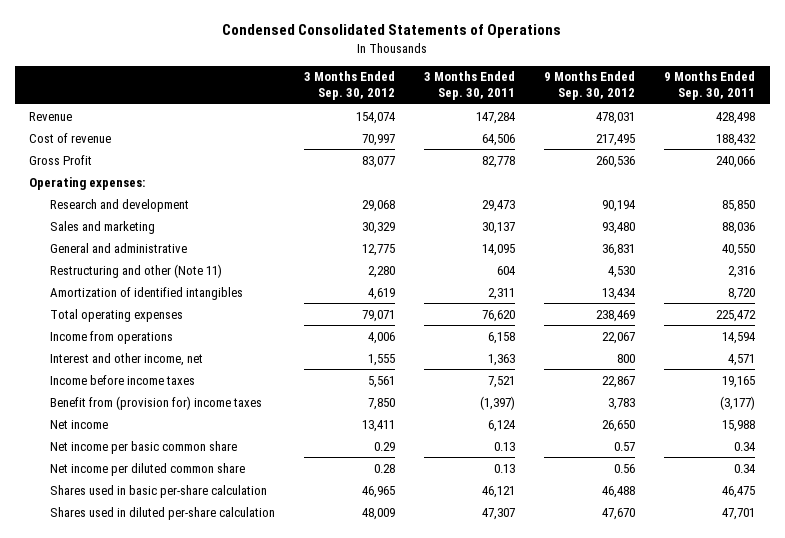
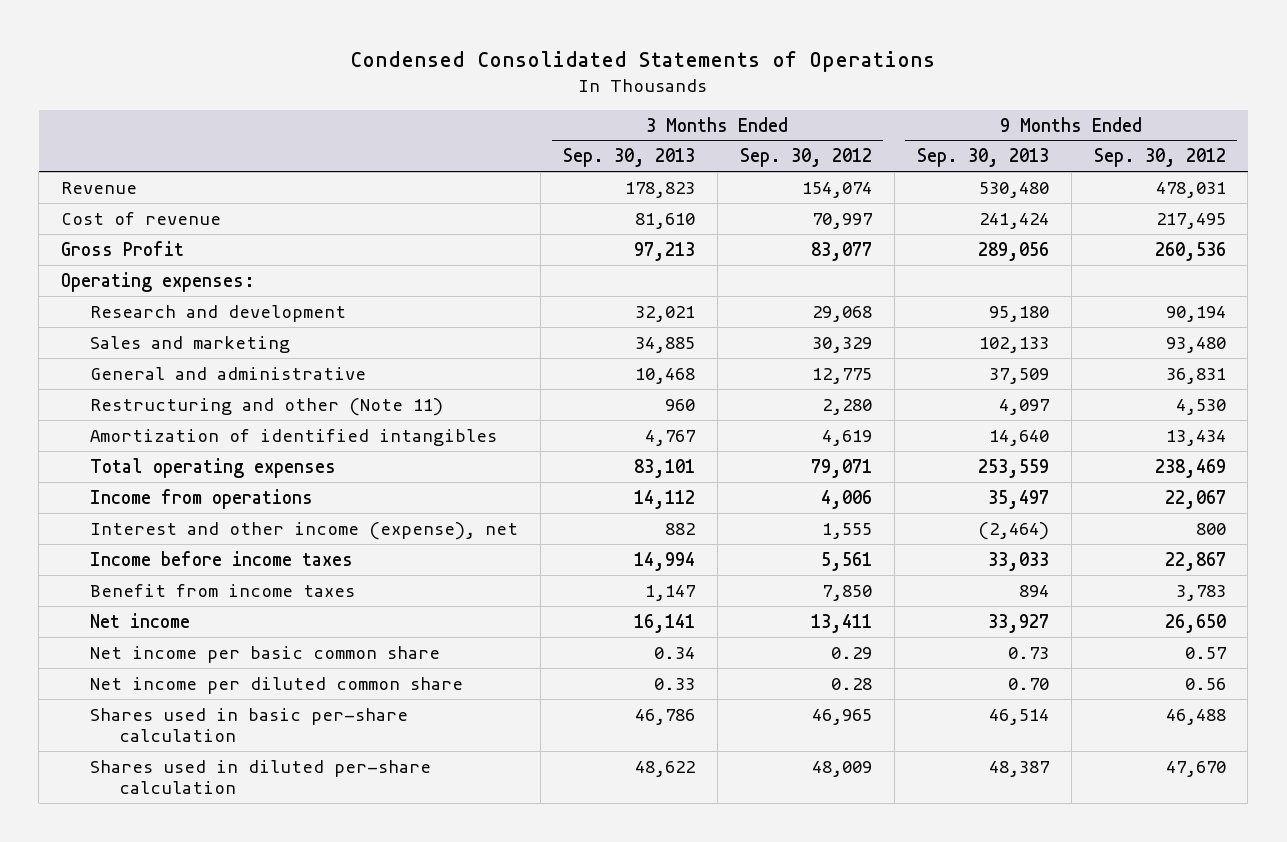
- | 3 Months Ended Sep. 30, 2012 | 3 Months Ended Sep. 30, 2011 | 9 Months Ended Sep. 30, 2012 | 9 Months Ended Sep. 30, 2011
+ | 3 Months Ended Sep. 30, 2013 | 3 Months Ended Sep. 30, 2012 | 9 Months Ended Sep. 30, 2013 | 9 Months Ended Sep. 30, 2012
- Interest and other income, net | 1,555 | 1,363 | 800 | 4,571
+ Interest and other income (expense), net | 882 | 1,555 | (2,464) | 800
- Benefit from (provision for) income taxes | 7,850 | (1,397) | 3,783 | (3,177)
+ Benefit from income taxes | 1,147 | 7,850 | 894 | 3,783

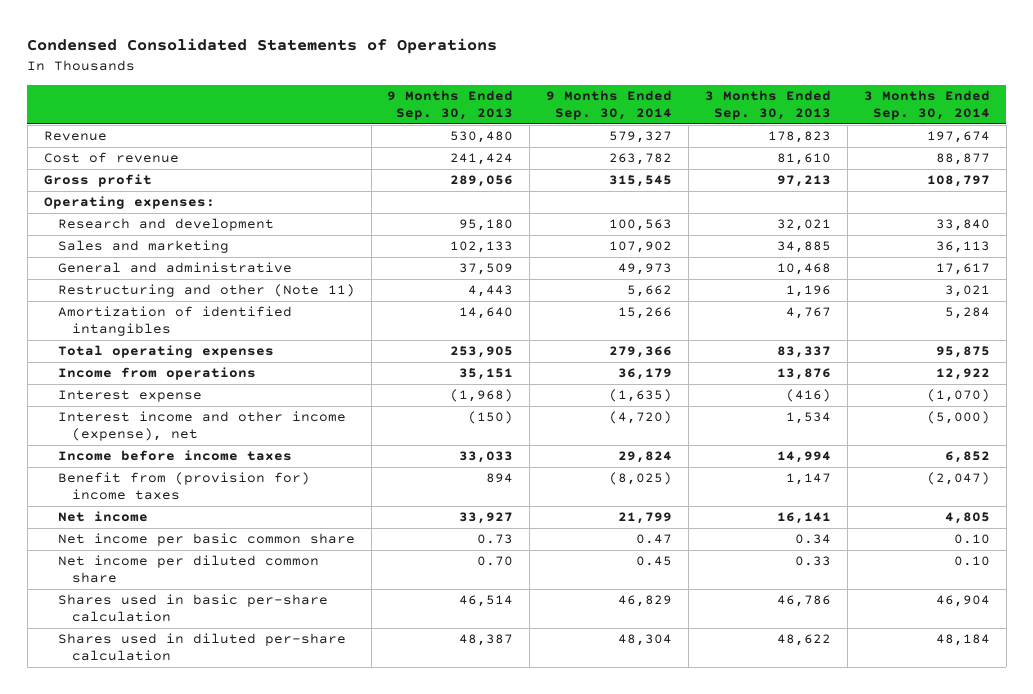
- | 3 Months Ended Sep. 30, 2013 | 3 Months Ended Sep. 30, 2012 | 9 Months Ended Sep. 30, 2013 | 9 Months Ended Sep. 30, 2012
+ | 9 Months Ended Sep. 30, 2013 | 9 Months Ended Sep. 30, 2014 | 3 Months Ended Sep. 30, 2013 | 3 Months Ended Sep. 30, 2014
- Gross Profit | 97,213 | 83,077 | 289,056 | 260,536
+ Gross profit | 289,056 | 315,545 | 97,213 | 108,797
- Restructuring and other (Note 11) | 960 | 2,280 | 4,097 | 4,530
+ Restructuring and other (Note 11) | 4,443 | 5,662 | 1,196 | 3,021
- Total operating expenses | 83,101 | 79,071 | 253,559 | 238,469
- Income from operations | 14,112 | 4,006 | 35,497 | 22,067
- Interest and other income (expense), net | 882 | 1,555 | (2,464) | 800
+ Total operating expenses | 253,905 | 279,366 | 83,337 | 95,875
+ Income from operations | 35,151 | 36,179 | 13,876 | 12,922
+ Interest expense | (1,968) | (1,635) | (416) | (1,070)
+ Interest income and other income (expense), net | (150) | (4,720) | 1,534 | (5,000)
- Benefit from income taxes | 1,147 | 7,850 | 894 | 3,783
+ Benefit from (provision for) income taxes | 894 | (8,025) | 1,147 | (2,047)

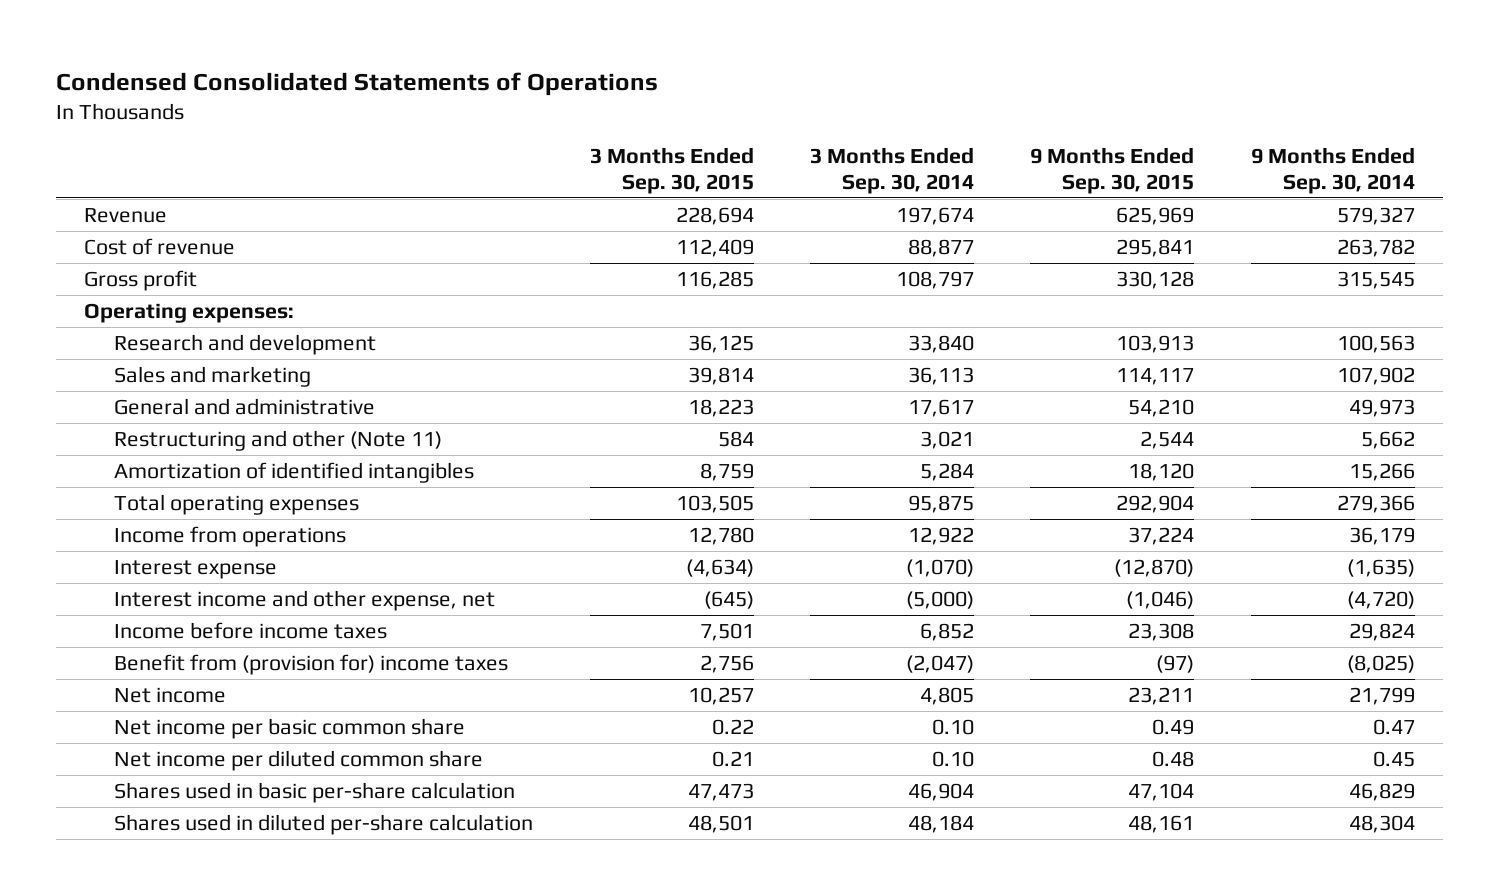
- | 9 Months Ended Sep. 30, 2013 | 9 Months Ended Sep. 30, 2014 | 3 Months Ended Sep. 30, 2013 | 3 Months Ended Sep. 30, 2014
+ | 3 Months Ended Sep. 30, 2015 | 3 Months Ended Sep. 30, 2014 | 9 Months Ended Sep. 30, 2015 | 9 Months Ended Sep. 30, 2014
- Interest income and other income (expense), net | (150) | (4,720) | 1,534 | (5,000)
+ Interest income and other expense, net | (645) | (5,000) | (1,046) | (4,720)

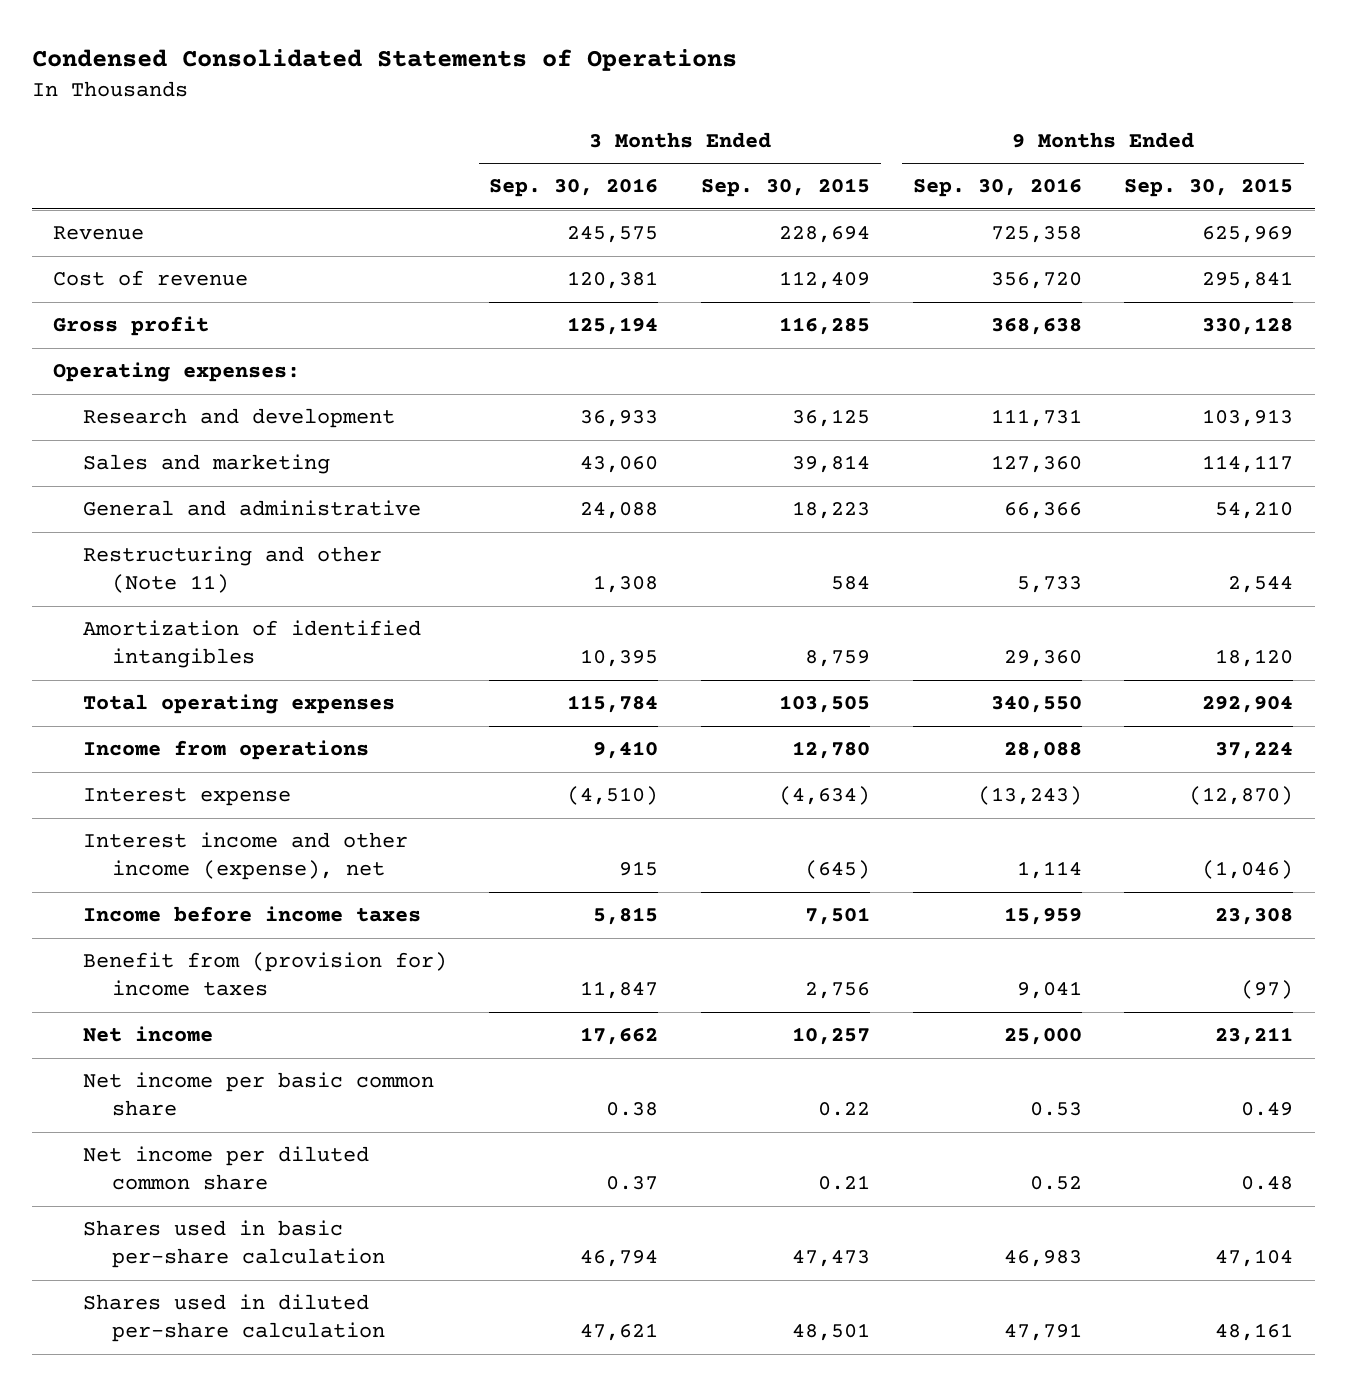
- | 3 Months Ended Sep. 30, 2015 | 3 Months Ended Sep. 30, 2014 | 9 Months Ended Sep. 30, 2015 | 9 Months Ended Sep. 30, 2014
+ | 3 Months Ended Sep. 30, 2016 | 3 Months Ended Sep. 30, 2015 | 9 Months Ended Sep. 30, 2016 | 9 Months Ended Sep. 30, 2015
- Interest income and other expense, net | (645) | (5,000) | (1,046) | (4,720)
+ Interest income and other income (expense), net | 915 | (645) | 1,114 | (1,046)

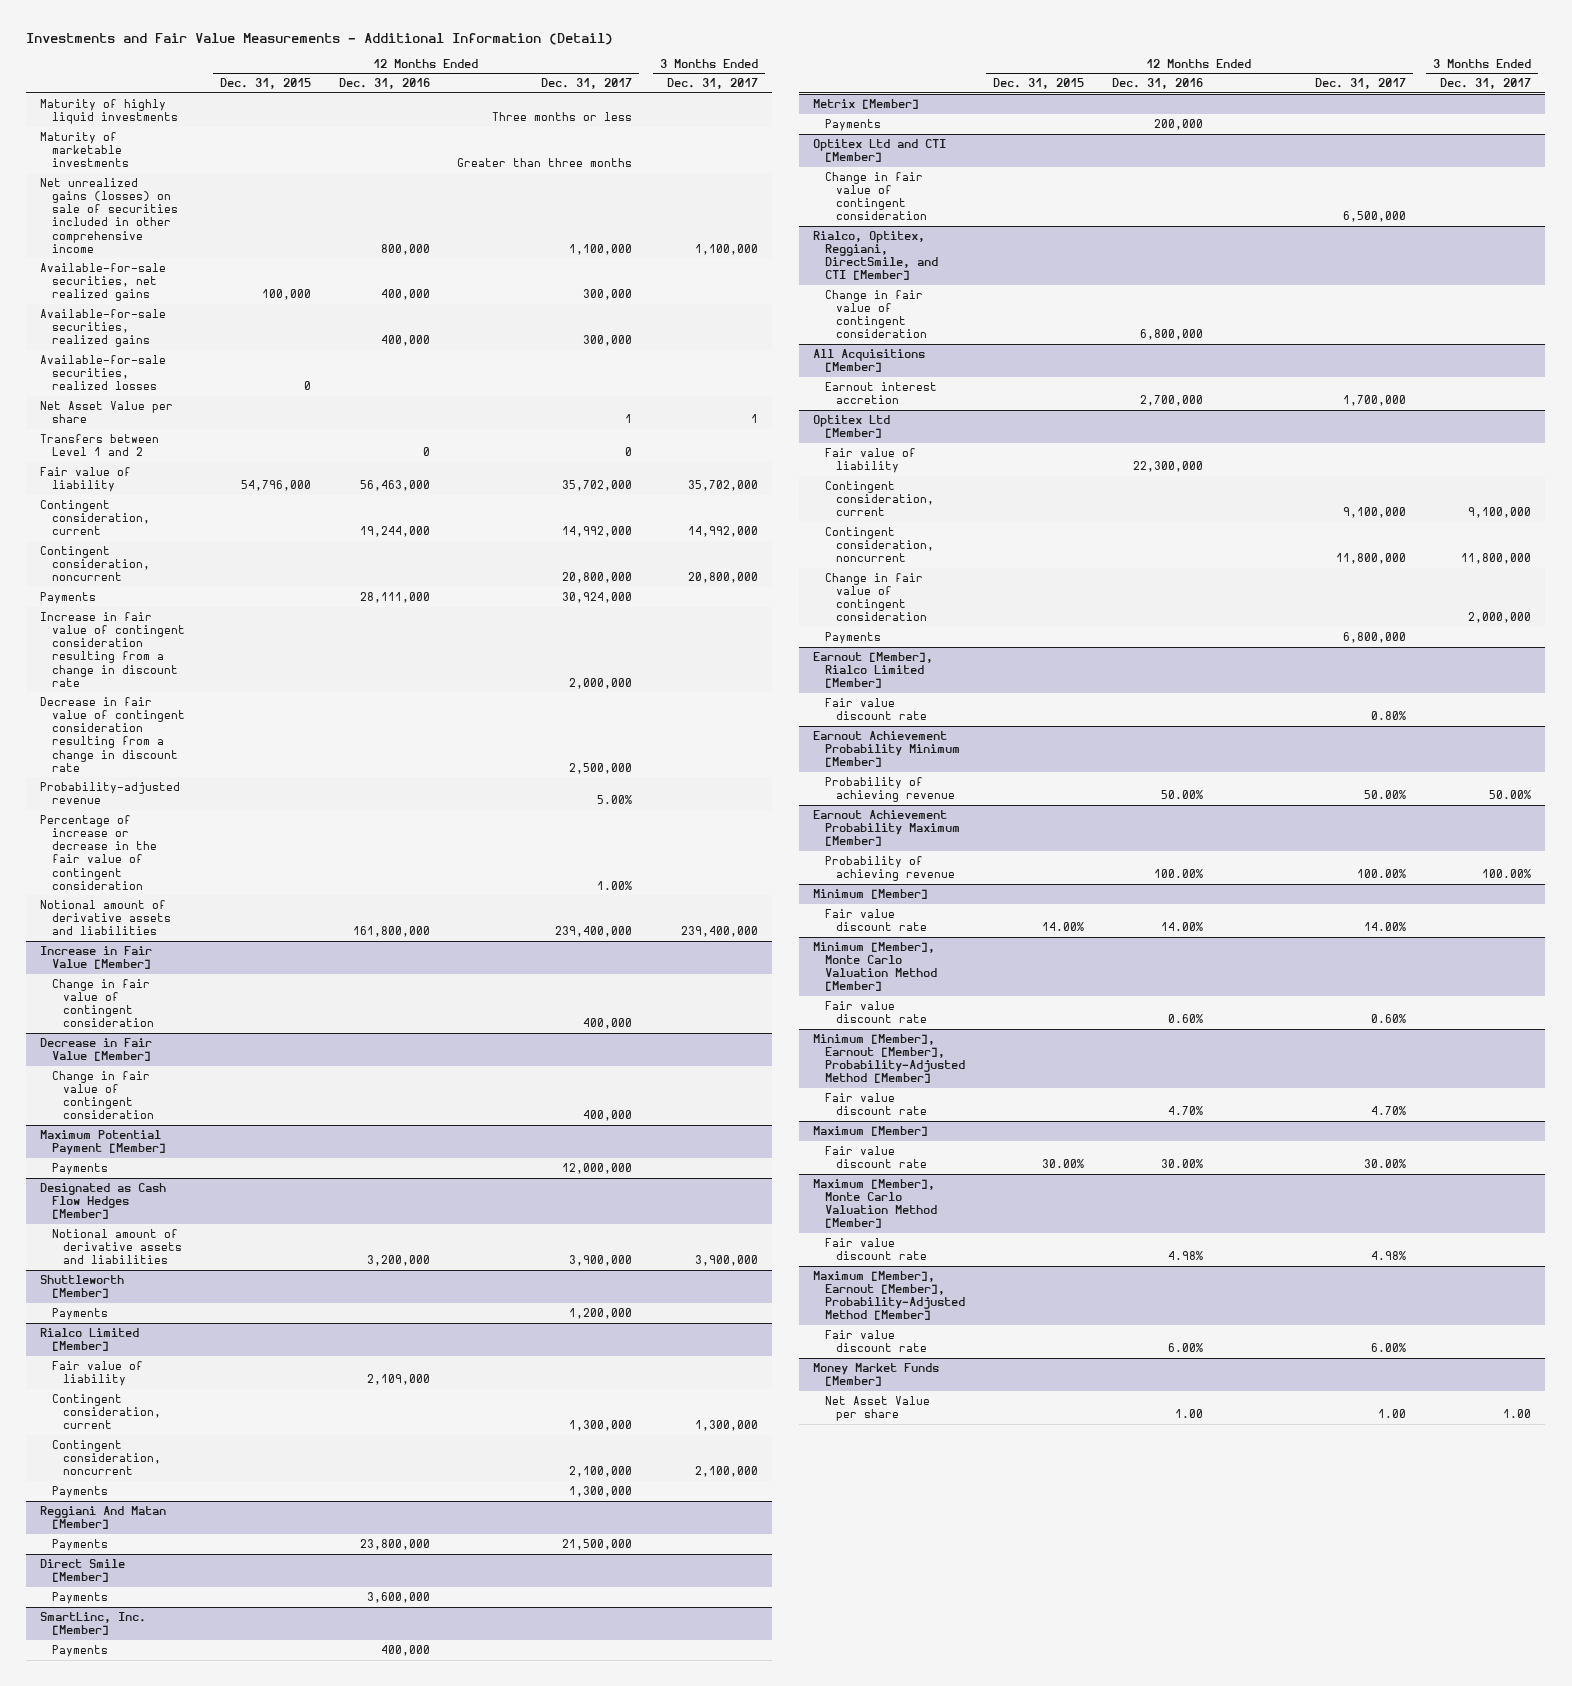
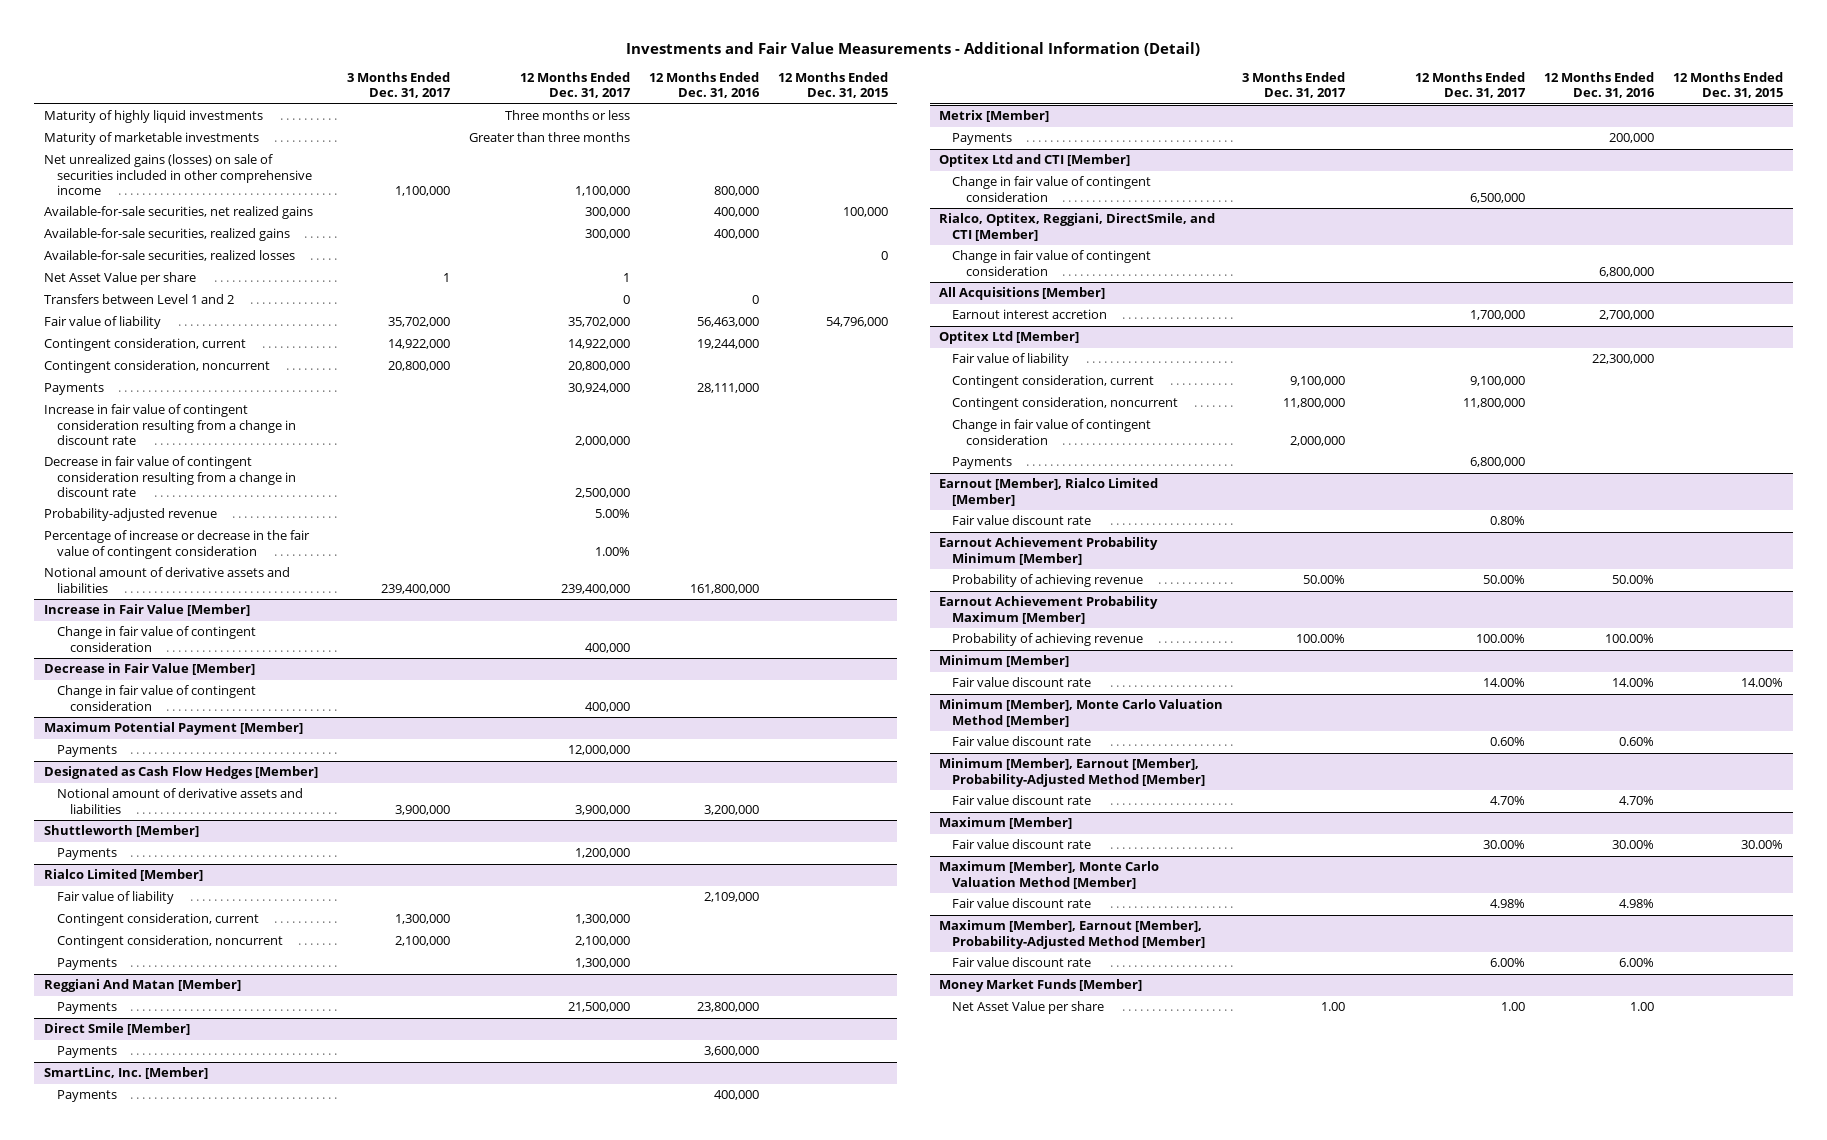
- | 12 Months Ended Dec. 31, 2015 | 12 Months Ended Dec. 31, 2016 | 12 Months Ended Dec. 31, 2017 | 3 Months Ended Dec. 31, 2017
+ | 3 Months Ended Dec. 31, 2017 | 12 Months Ended Dec. 31, 2017 | 12 Months Ended Dec. 31, 2016 | 12 Months Ended Dec. 31, 2015
- Contingent consideration, current | | 19,244,000 | 14,992,000 | 14,992,000
+ Contingent consideration, current | 14,922,000 | 14,922,000 | 19,244,000 |

